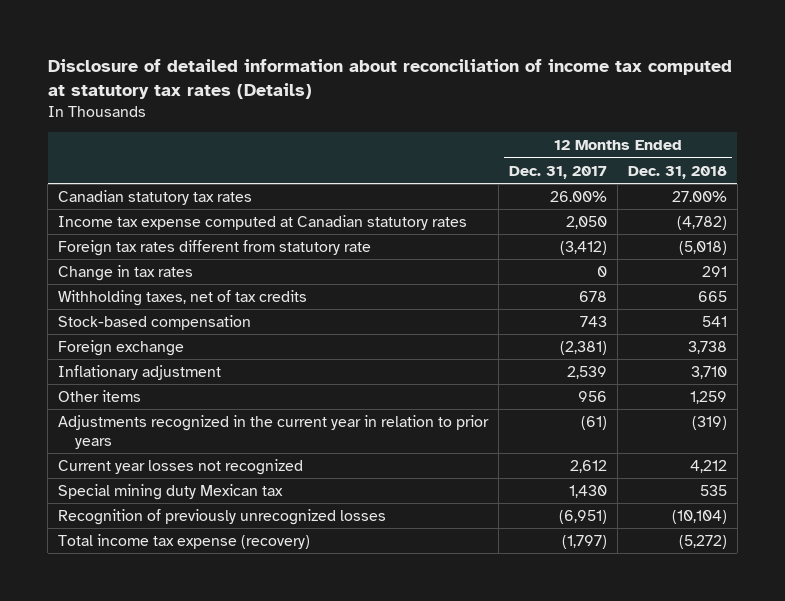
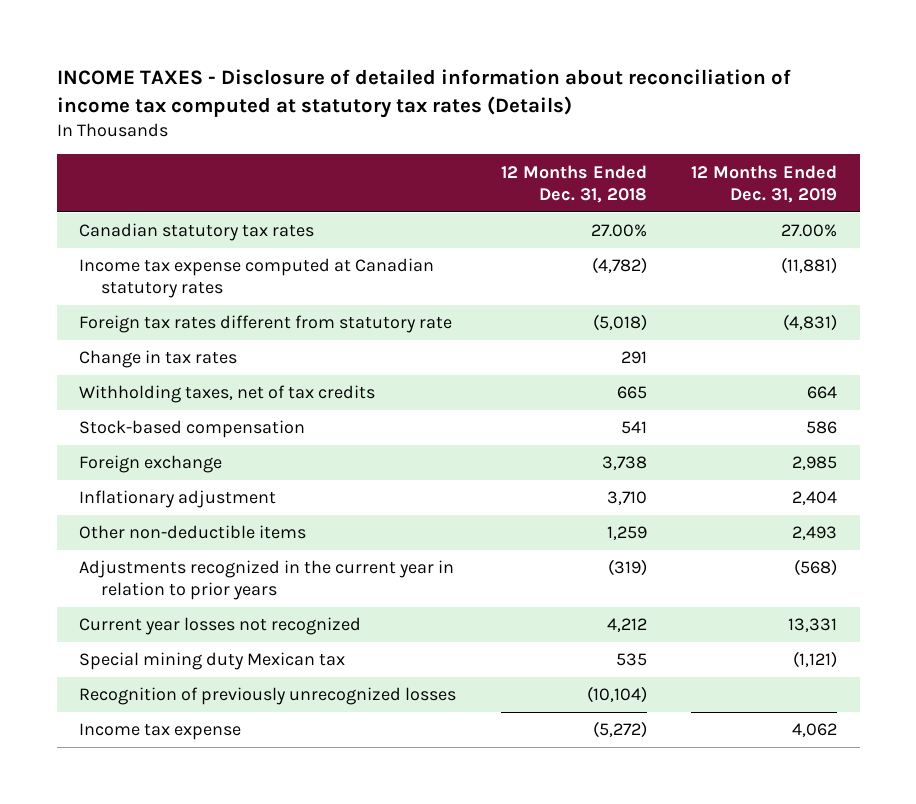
- Disclosure of detailed information about reconciliation of income tax computed at statutory tax rates (Details)
+ INCOME TAXES - Disclosure of detailed information about reconciliation of income tax computed at statutory tax rates (Details)
- | 12 Months Ended Dec. 31, 2017 | 12 Months Ended Dec. 31, 2018
+ | 12 Months Ended Dec. 31, 2018 | 12 Months Ended Dec. 31, 2019
- Other items | 956 | 1,259
+ Other non-deductible items | 1,259 | 2,493
- Total income tax expense (recovery) | (1,797) | (5,272)
+ Income tax expense | (5,272) | 4,062

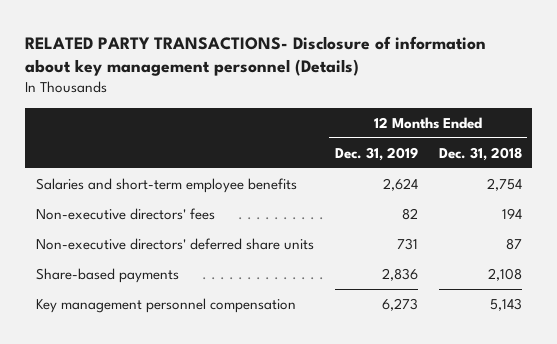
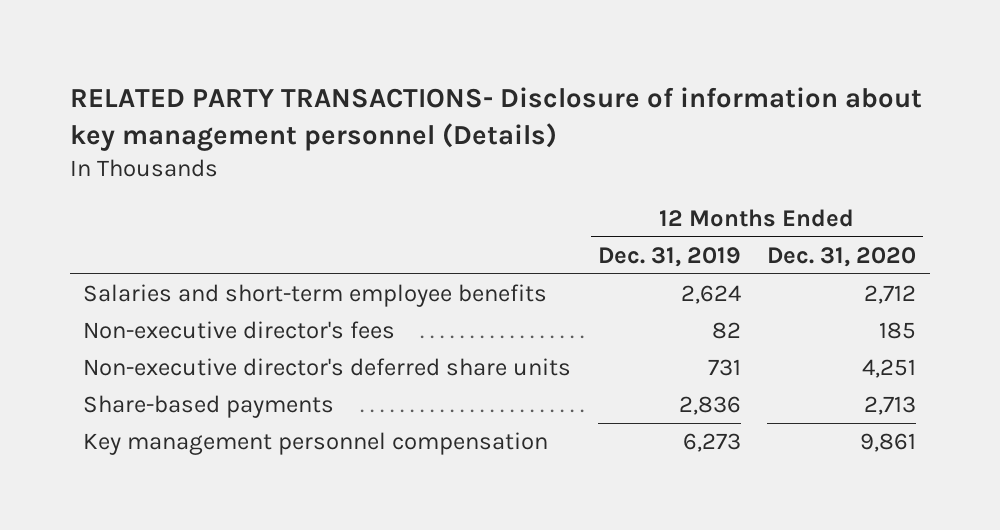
- | 12 Months Ended Dec. 31, 2019 | 12 Months Ended Dec. 31, 2018
+ | 12 Months Ended Dec. 31, 2019 | 12 Months Ended Dec. 31, 2020
- Non-executive directors' fees | 82 | 194
- Non-executive directors' deferred share units | 731 | 87
+ Non-executive director's fees | 82 | 185
+ Non-executive director's deferred share units | 731 | 4,251

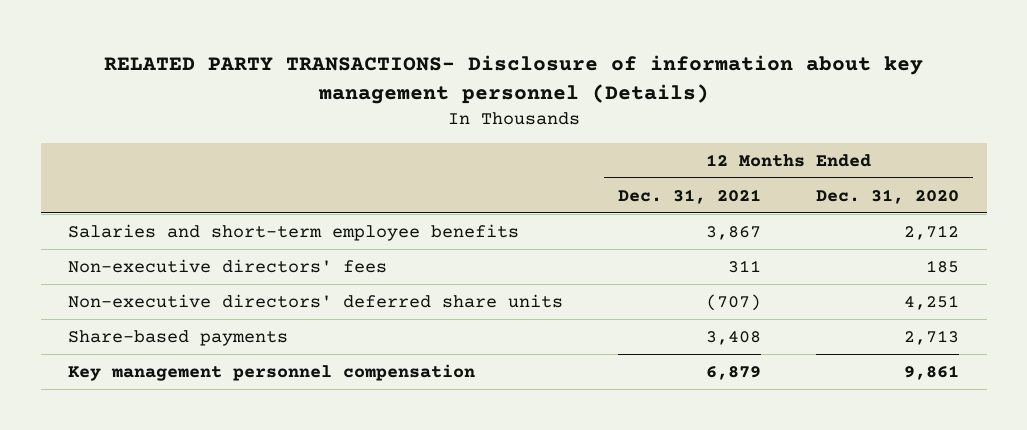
- | 12 Months Ended Dec. 31, 2019 | 12 Months Ended Dec. 31, 2020
+ | 12 Months Ended Dec. 31, 2021 | 12 Months Ended Dec. 31, 2020
- Non-executive director's fees | 82 | 185
- Non-executive director's deferred share units | 731 | 4,251
+ Non-executive directors' fees | 311 | 185
+ Non-executive directors' deferred share units | (707) | 4,251

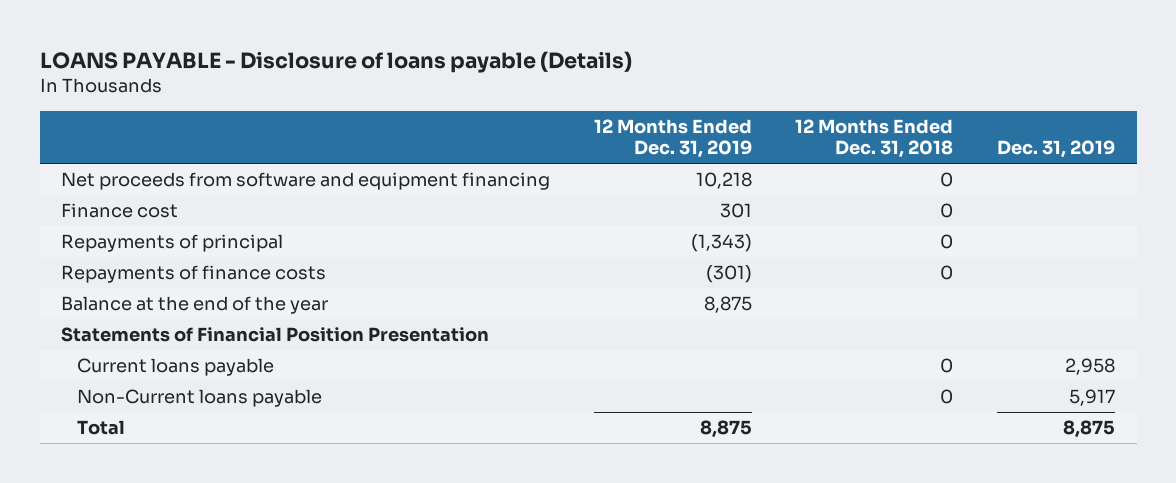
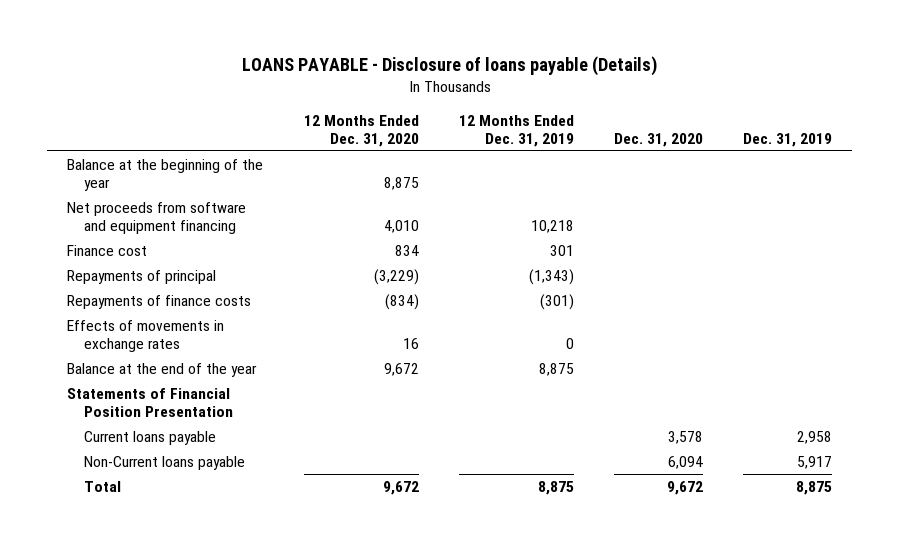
- | 12 Months Ended Dec. 31, 2019 | 12 Months Ended Dec. 31, 2018 | Dec. 31, 2019
+ | 12 Months Ended Dec. 31, 2020 | 12 Months Ended Dec. 31, 2019 | Dec. 31, 2020 | Dec. 31, 2019
+ Balance at the beginning of the year | 8,875 | | |
+ Effects of movements in exchange rates | 16 | 0 | |

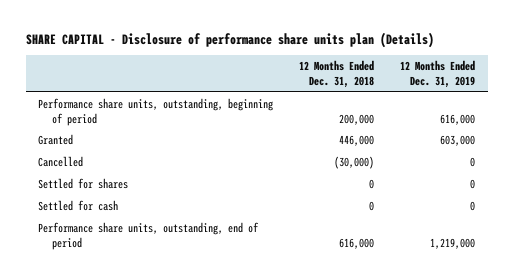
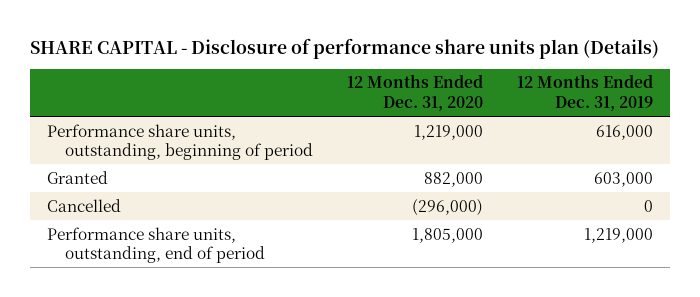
- | 12 Months Ended Dec. 31, 2018 | 12 Months Ended Dec. 31, 2019
+ | 12 Months Ended Dec. 31, 2020 | 12 Months Ended Dec. 31, 2019
- Settled for shares | 0 | 0
- Settled for cash | 0 | 0

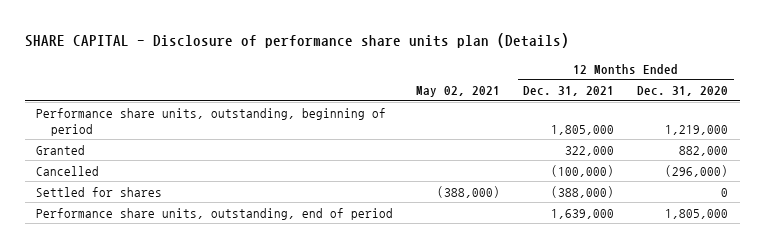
- | 12 Months Ended Dec. 31, 2020 | 12 Months Ended Dec. 31, 2019
+ | May 02, 2021 | 12 Months Ended Dec. 31, 2021 | 12 Months Ended Dec. 31, 2020
+ Settled for shares | (388,000) | (388,000) | 0

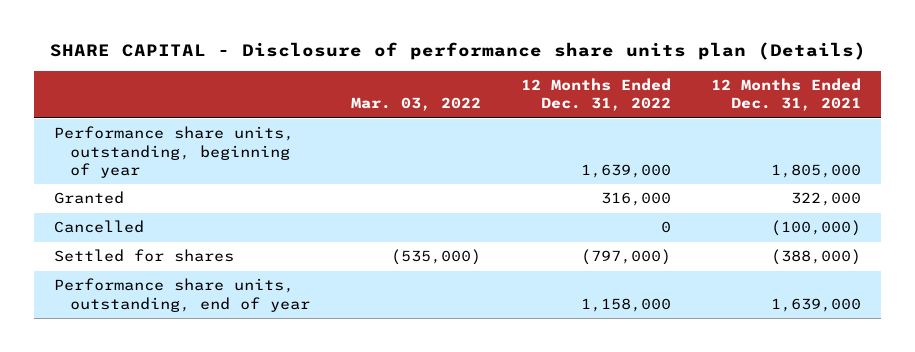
- | May 02, 2021 | 12 Months Ended Dec. 31, 2021 | 12 Months Ended Dec. 31, 2020
+ | Mar. 03, 2022 | 12 Months Ended Dec. 31, 2022 | 12 Months Ended Dec. 31, 2021
- Performance share units, outstanding, beginning of period | | 1,805,000 | 1,219,000
+ Performance share units, outstanding, beginning of year | | 1,639,000 | 1,805,000
- Performance share units, outstanding, end of period | | 1,639,000 | 1,805,000
+ Performance share units, outstanding, end of year | | 1,158,000 | 1,639,000

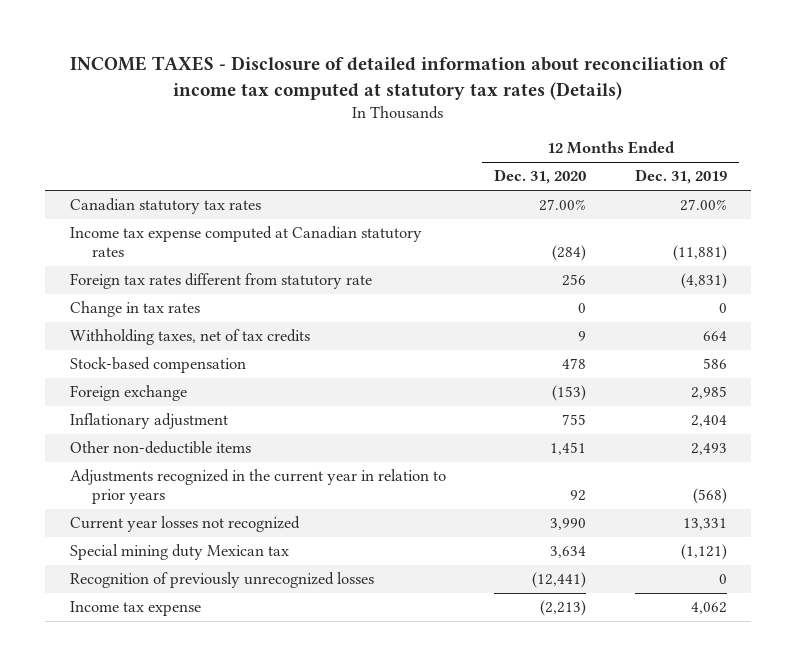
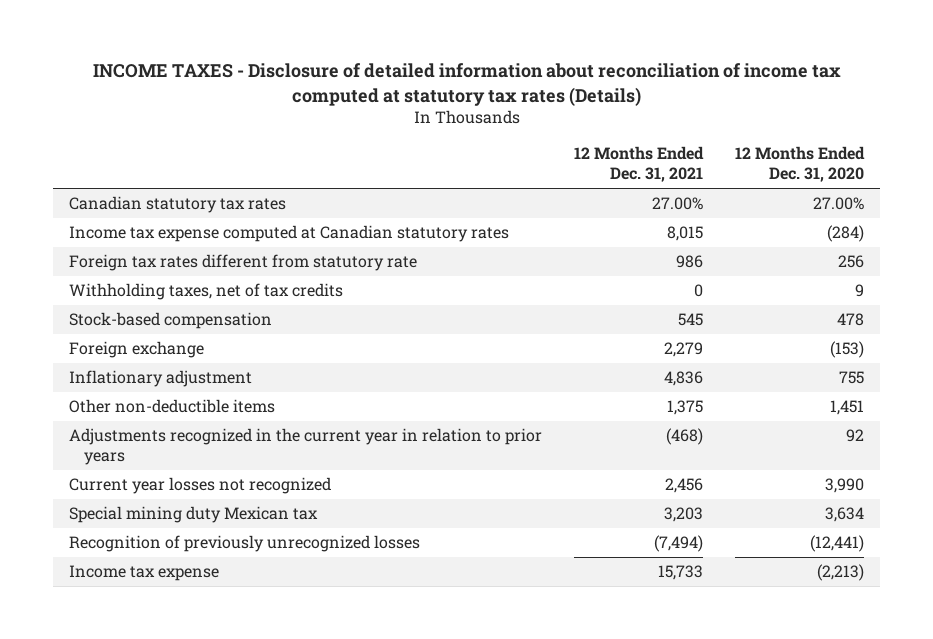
- | 12 Months Ended Dec. 31, 2020 | 12 Months Ended Dec. 31, 2019
+ | 12 Months Ended Dec. 31, 2021 | 12 Months Ended Dec. 31, 2020
- Change in tax rates | 0 | 0

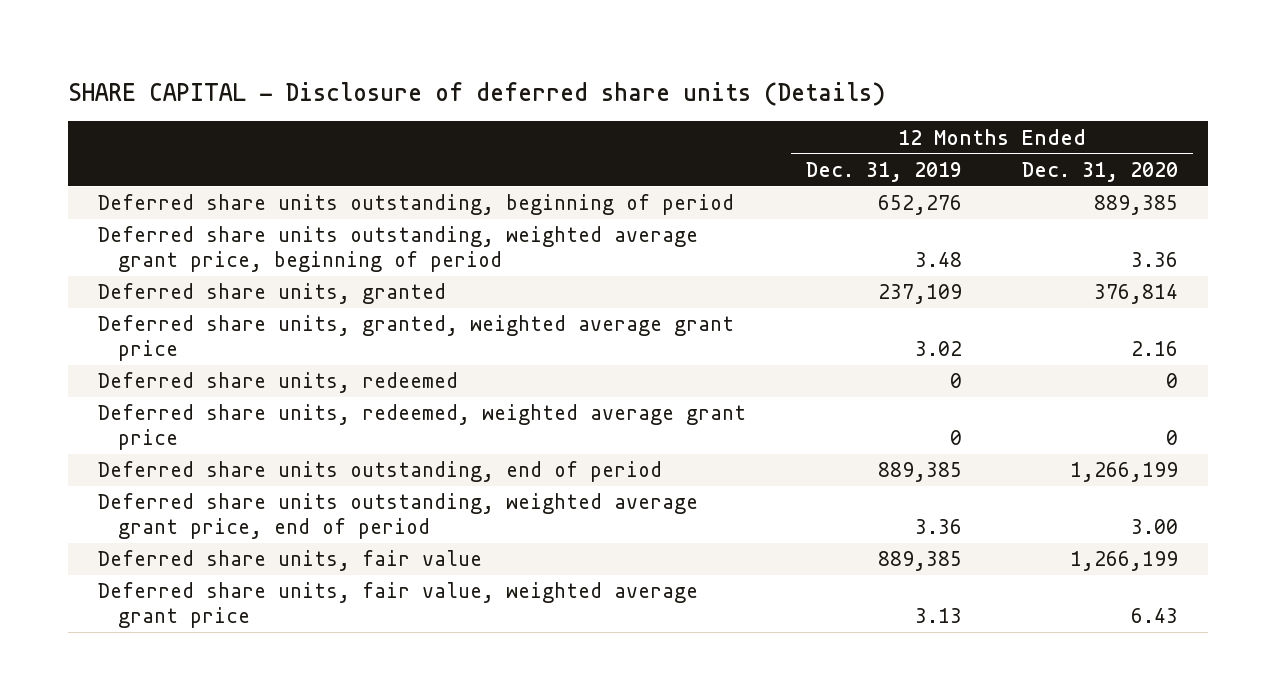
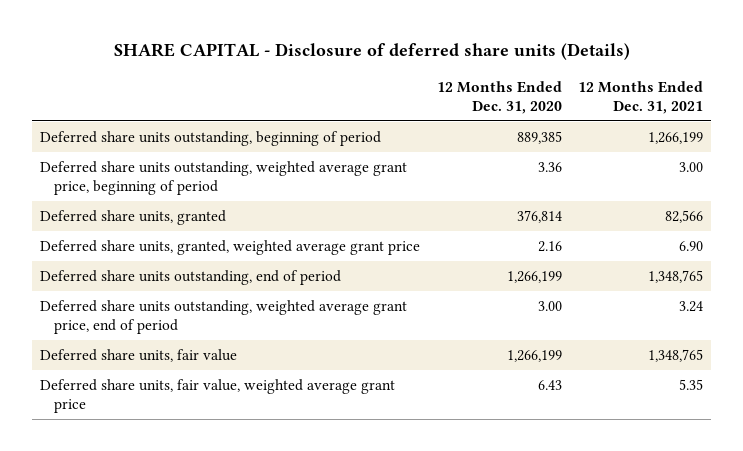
- | 12 Months Ended Dec. 31, 2019 | 12 Months Ended Dec. 31, 2020
+ | 12 Months Ended Dec. 31, 2020 | 12 Months Ended Dec. 31, 2021
- Deferred share units, redeemed | 0 | 0
- Deferred share units, redeemed, weighted average grant price | 0 | 0

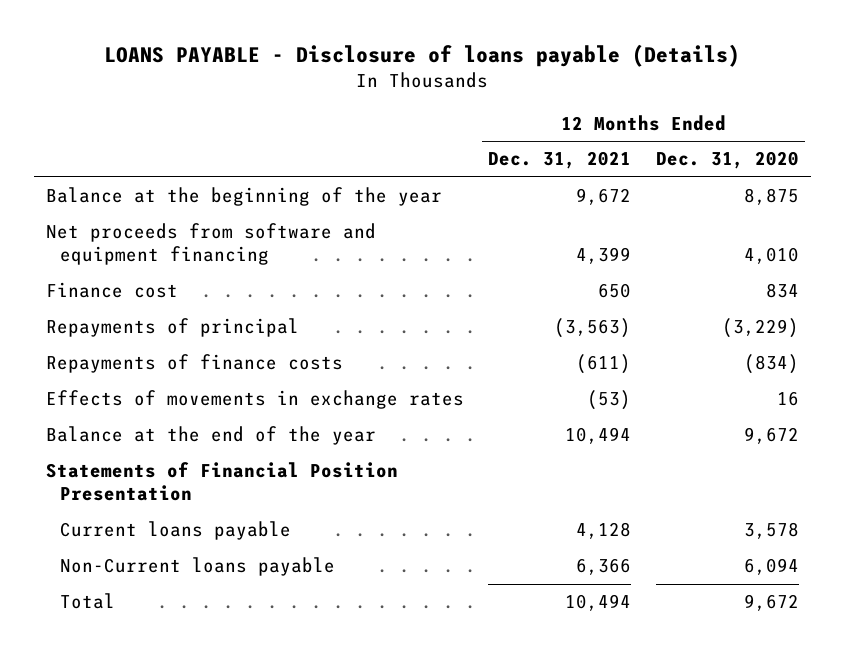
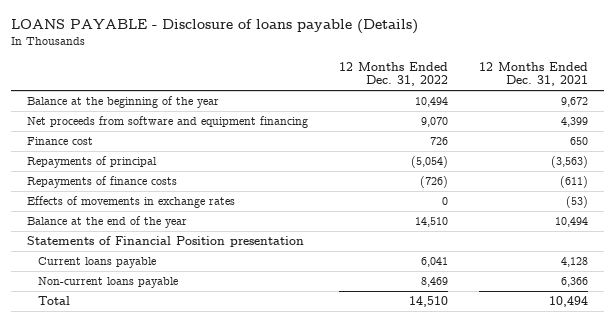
- | 12 Months Ended Dec. 31, 2021 | 12 Months Ended Dec. 31, 2020
+ | 12 Months Ended Dec. 31, 2022 | 12 Months Ended Dec. 31, 2021
- Statements of Financial Position Presentation
+ Statements of Financial Position presentation
- Non-Current loans payable | 6,366 | 6,094
+ Non-current loans payable | 8,469 | 6,366

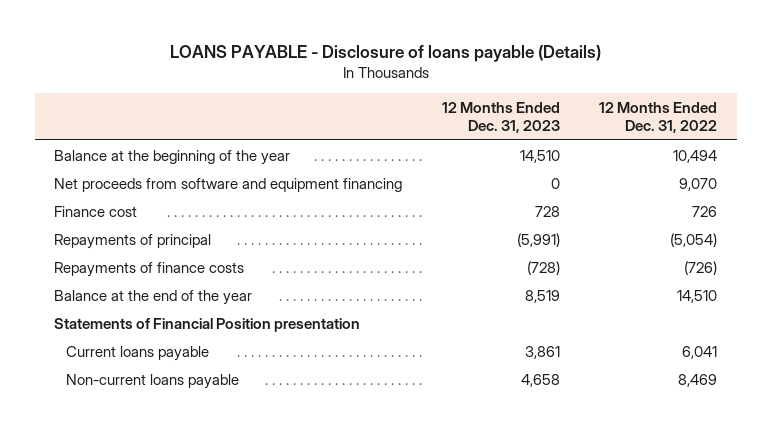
- | 12 Months Ended Dec. 31, 2022 | 12 Months Ended Dec. 31, 2021
+ | 12 Months Ended Dec. 31, 2023 | 12 Months Ended Dec. 31, 2022
- Effects of movements in exchange rates | 0 | (53)
- Total | 14,510 | 10,494

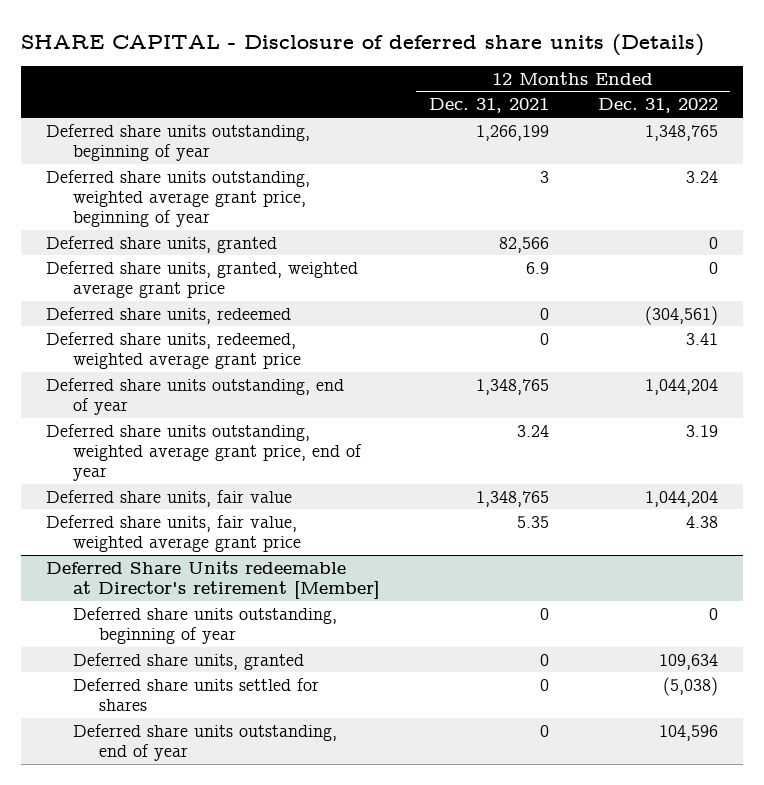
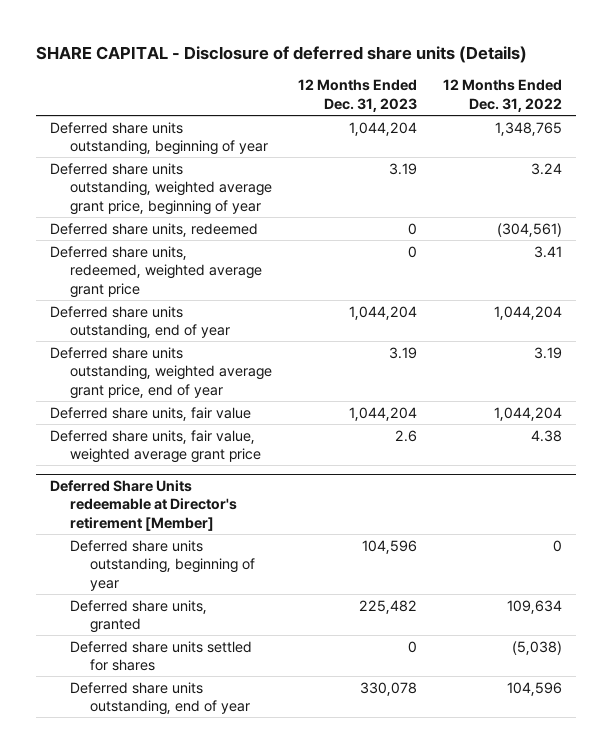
- | 12 Months Ended Dec. 31, 2021 | 12 Months Ended Dec. 31, 2022
+ | 12 Months Ended Dec. 31, 2023 | 12 Months Ended Dec. 31, 2022
- Deferred share units, granted | 82,566 | 0
- Deferred share units, granted, weighted average grant price | 6.9 | 0

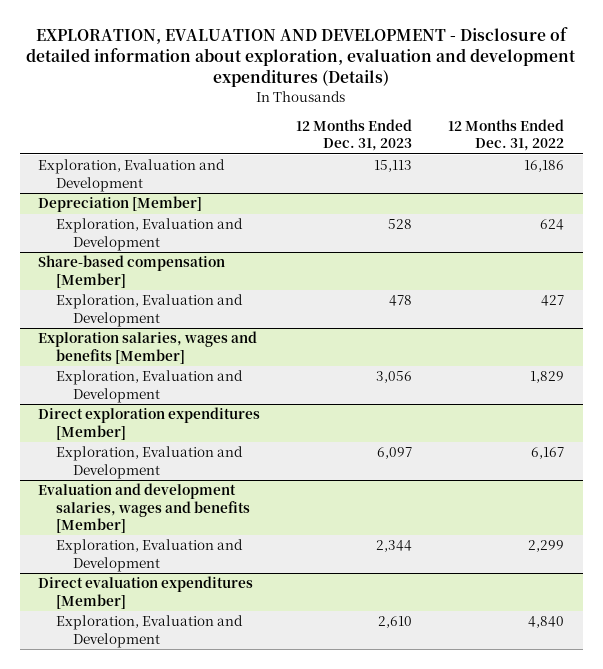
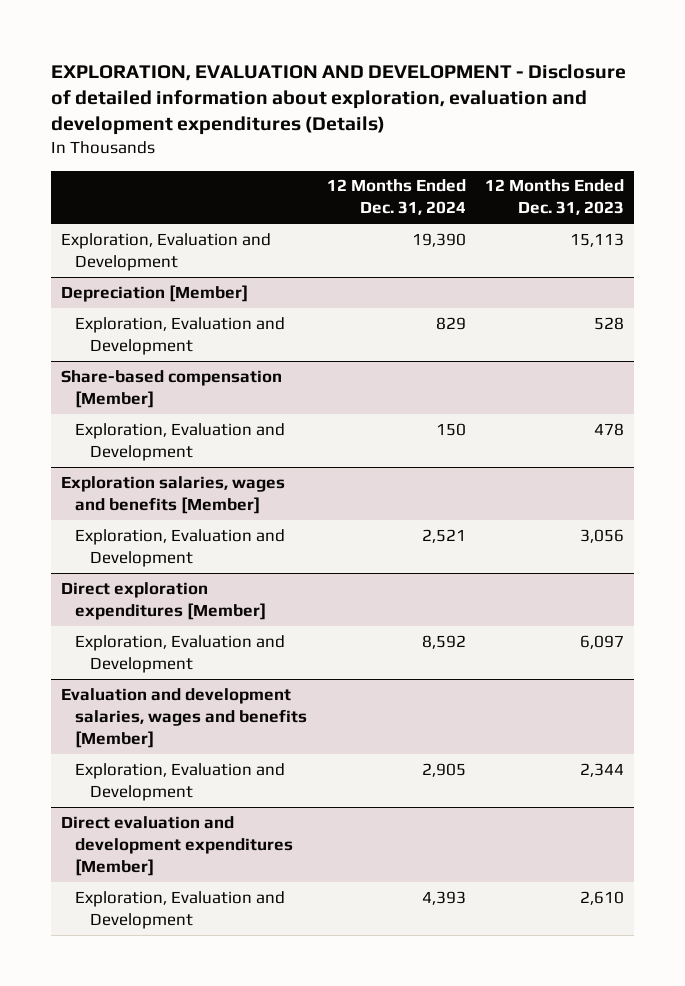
- | 12 Months Ended Dec. 31, 2023 | 12 Months Ended Dec. 31, 2022
+ | 12 Months Ended Dec. 31, 2024 | 12 Months Ended Dec. 31, 2023
- Direct evaluation expenditures [Member]
+ Direct evaluation and development expenditures [Member]

